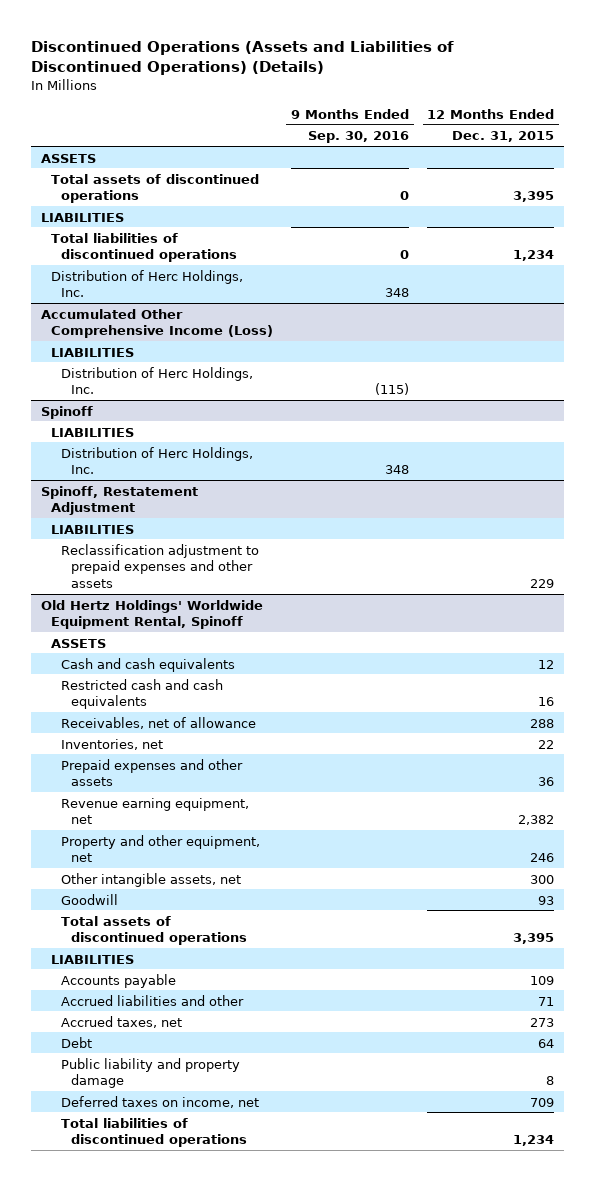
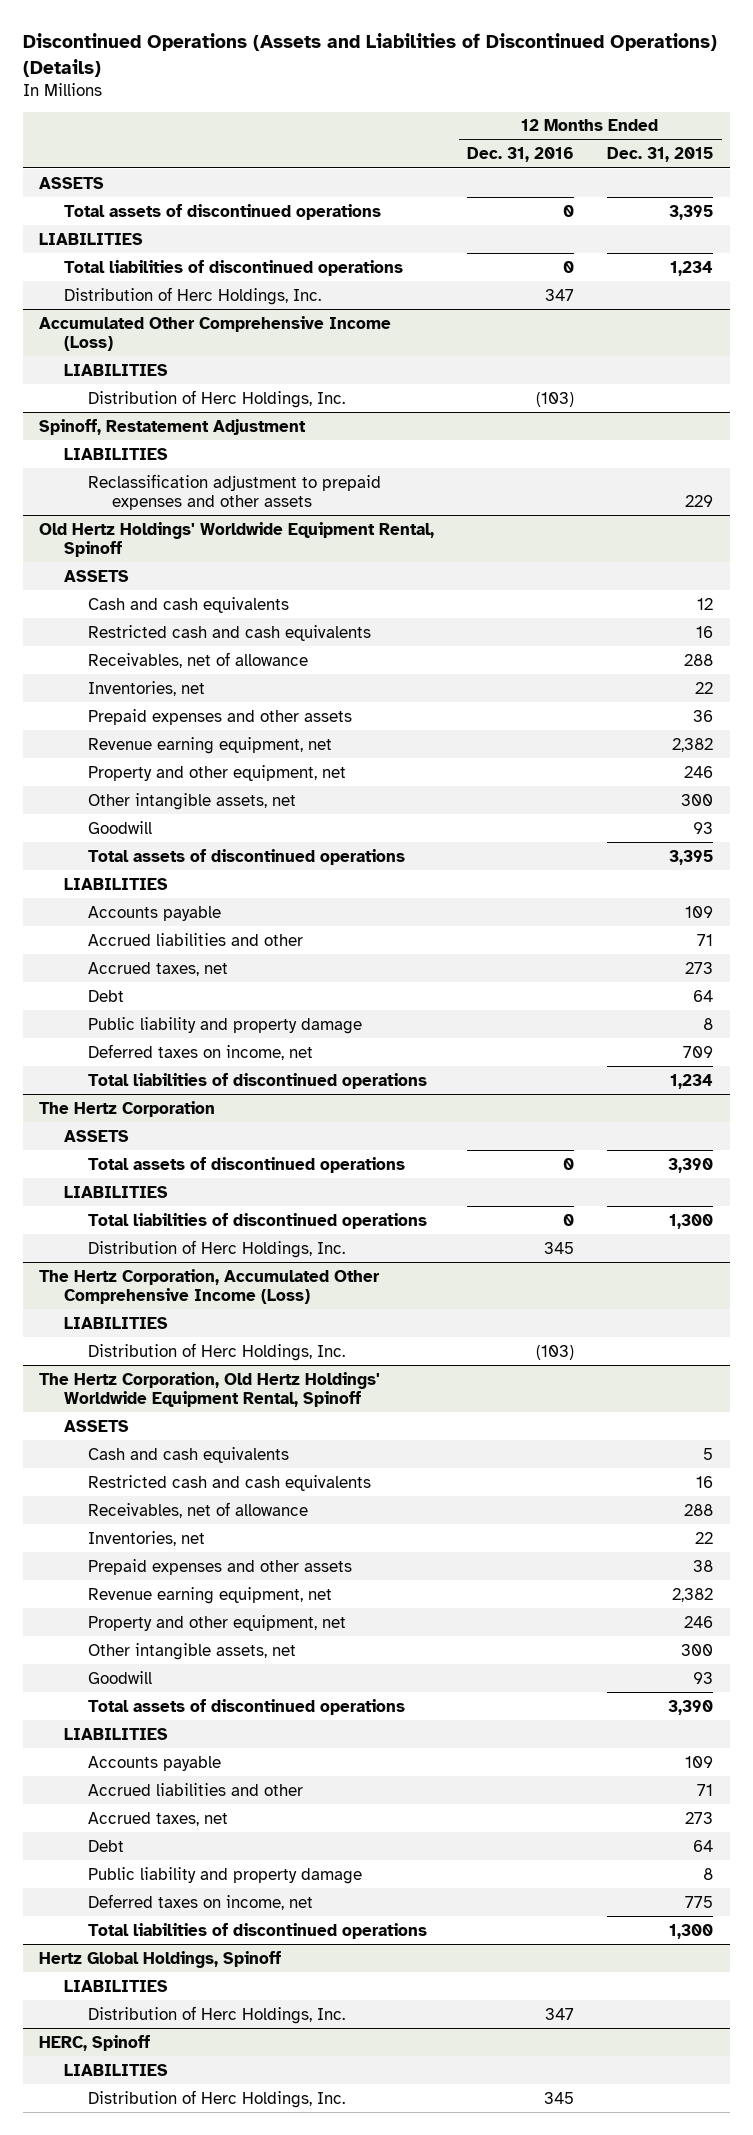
- | 9 Months Ended Sep. 30, 2016 | 12 Months Ended Dec. 31, 2015
+ | 12 Months Ended Dec. 31, 2016 | 12 Months Ended Dec. 31, 2015
- Spinoff
- LIABILITIES
- Distribution of Herc Holdings, Inc. | 348 |
+ The Hertz Corporation
+ ASSETS
+ Total assets of discontinued operations | 0 | 3,390
+ LIABILITIES
+ Total liabilities of discontinued operations | 0 | 1,300
+ Distribution of Herc Holdings, Inc. | 345 |
+ The Hertz Corporation, Accumulated Other Comprehensive Income (Loss)
+ LIABILITIES
+ Distribution of Herc Holdings, Inc. | (103) |
+ The Hertz Corporation, Old Hertz Holdings' Worldwide Equipment Rental, Spinoff
+ ASSETS
+ Cash and cash equivalents | | 5
+ Restricted cash and cash equivalents | | 16
+ Receivables, net of allowance | | 288
+ Inventories, net | | 22
+ Prepaid expenses and other assets | | 38
+ Revenue earning equipment, net | | 2,382
+ Property and other equipment, net | | 246
+ Other intangible assets, net | | 300
+ Goodwill | | 93
+ Total assets of discontinued operations | | 3,390
+ LIABILITIES
+ Accounts payable | | 109
+ Accrued liabilities and other | | 71
+ Accrued taxes, net | | 273
+ Debt | | 64
+ Public liability and property damage | | 8
+ Deferred taxes on income, net | | 775
+ Total liabilities of discontinued operations | | 1,300
+ Hertz Global Holdings, Spinoff
+ LIABILITIES
+ Distribution of Herc Holdings, Inc. | 347 |
+ HERC, Spinoff
+ LIABILITIES
+ Distribution of Herc Holdings, Inc. | 345 |

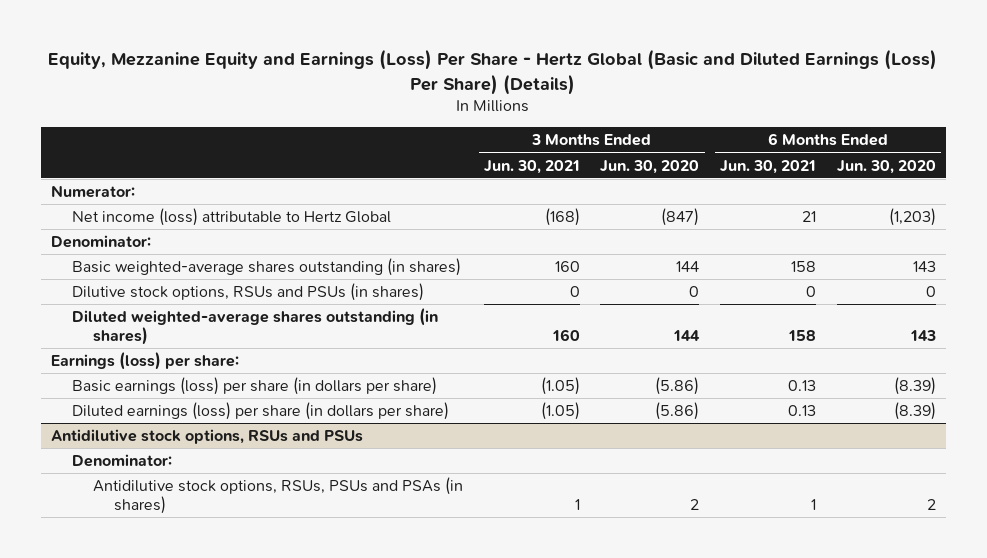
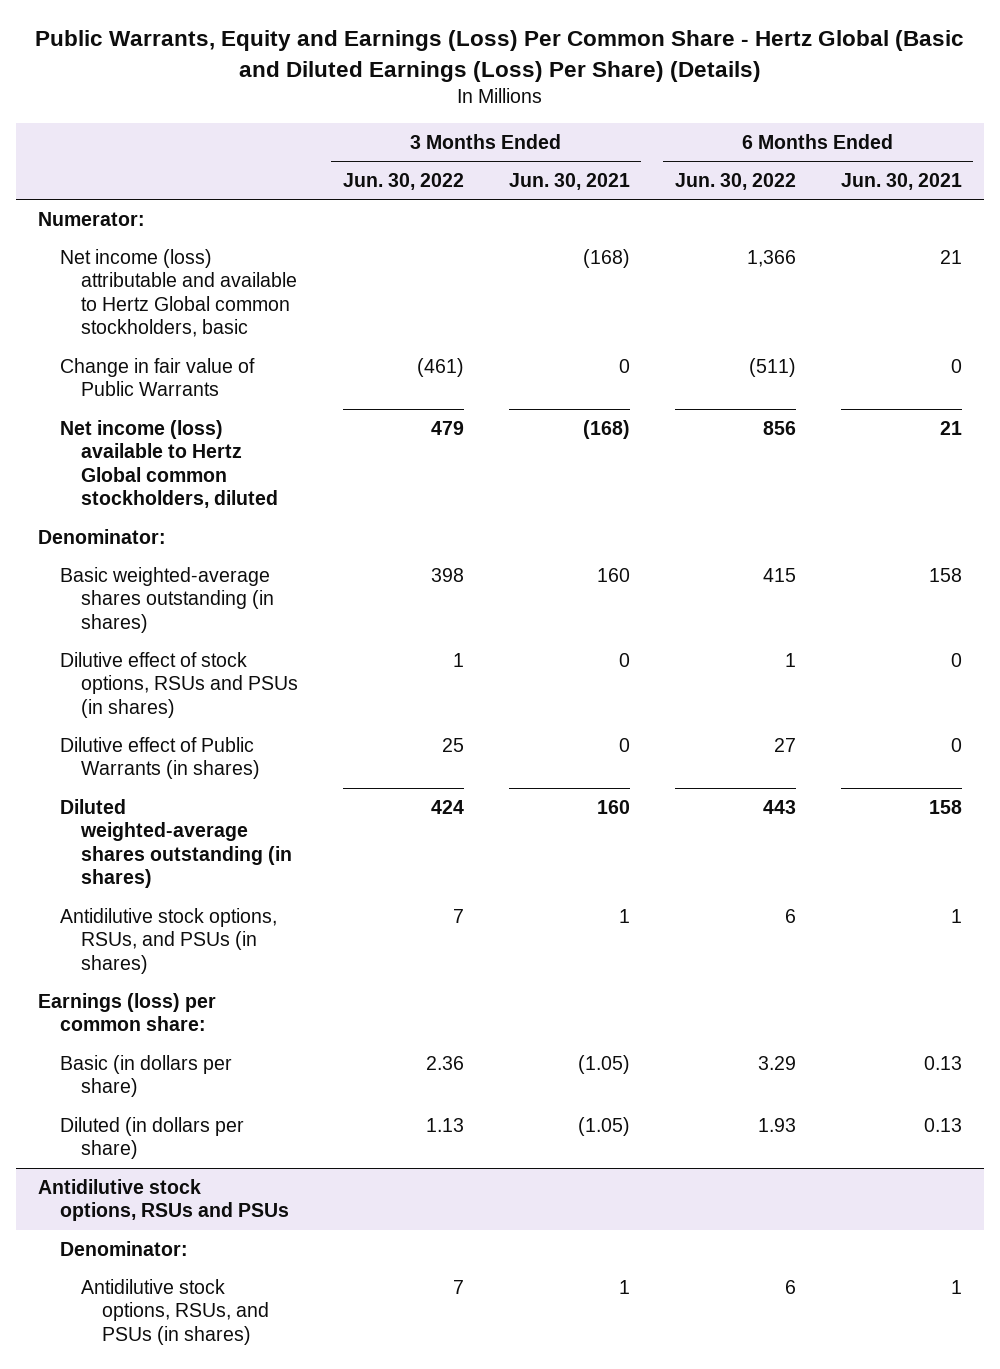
- Equity, Mezzanine Equity and Earnings (Loss) Per Share - Hertz Global (Basic and Diluted Earnings (Loss) Per Share) (Details)
+ Public Warrants, Equity and Earnings (Loss) Per Common Share - Hertz Global (Basic and Diluted Earnings (Loss) Per Share) (Details)
- | 3 Months Ended Jun. 30, 2021 | 3 Months Ended Jun. 30, 2020 | 6 Months Ended Jun. 30, 2021 | 6 Months Ended Jun. 30, 2020
+ | 3 Months Ended Jun. 30, 2022 | 3 Months Ended Jun. 30, 2021 | 6 Months Ended Jun. 30, 2022 | 6 Months Ended Jun. 30, 2021
- Net income (loss) attributable to Hertz Global | (168) | (847) | 21 | (1,203)
+ Net income (loss) attributable and available to Hertz Global common stockholders, basic | | (168) | 1,366 | 21
+ Change in fair value of Public Warrants | (461) | 0 | (511) | 0
+ Net income (loss) available to Hertz Global common stockholders, diluted | 479 | (168) | 856 | 21
- Dilutive stock options, RSUs and PSUs (in shares) | 0 | 0 | 0 | 0
+ Dilutive effect of stock options, RSUs and PSUs (in shares) | 1 | 0 | 1 | 0
+ Dilutive effect of Public Warrants (in shares) | 25 | 0 | 27 | 0
- Earnings (loss) per share:
- Basic earnings (loss) per share (in dollars per share) | (1.05) | (5.86) | 0.13 | (8.39)
- Diluted earnings (loss) per share (in dollars per share) | (1.05) | (5.86) | 0.13 | (8.39)
+ Antidilutive stock options, RSUs, and PSUs (in shares) | 7 | 1 | 6 | 1
+ Earnings (loss) per common share:
+ Basic (in dollars per share) | 2.36 | (1.05) | 3.29 | 0.13
+ Diluted (in dollars per share) | 1.13 | (1.05) | 1.93 | 0.13
@ Antidilutive stock options, RSUs and PSUs
- Antidilutive stock options, RSUs, PSUs and PSAs (in shares) | 1 | 2 | 1 | 2
+ Antidilutive stock options, RSUs, and PSUs (in shares) | 7 | 1 | 6 | 1

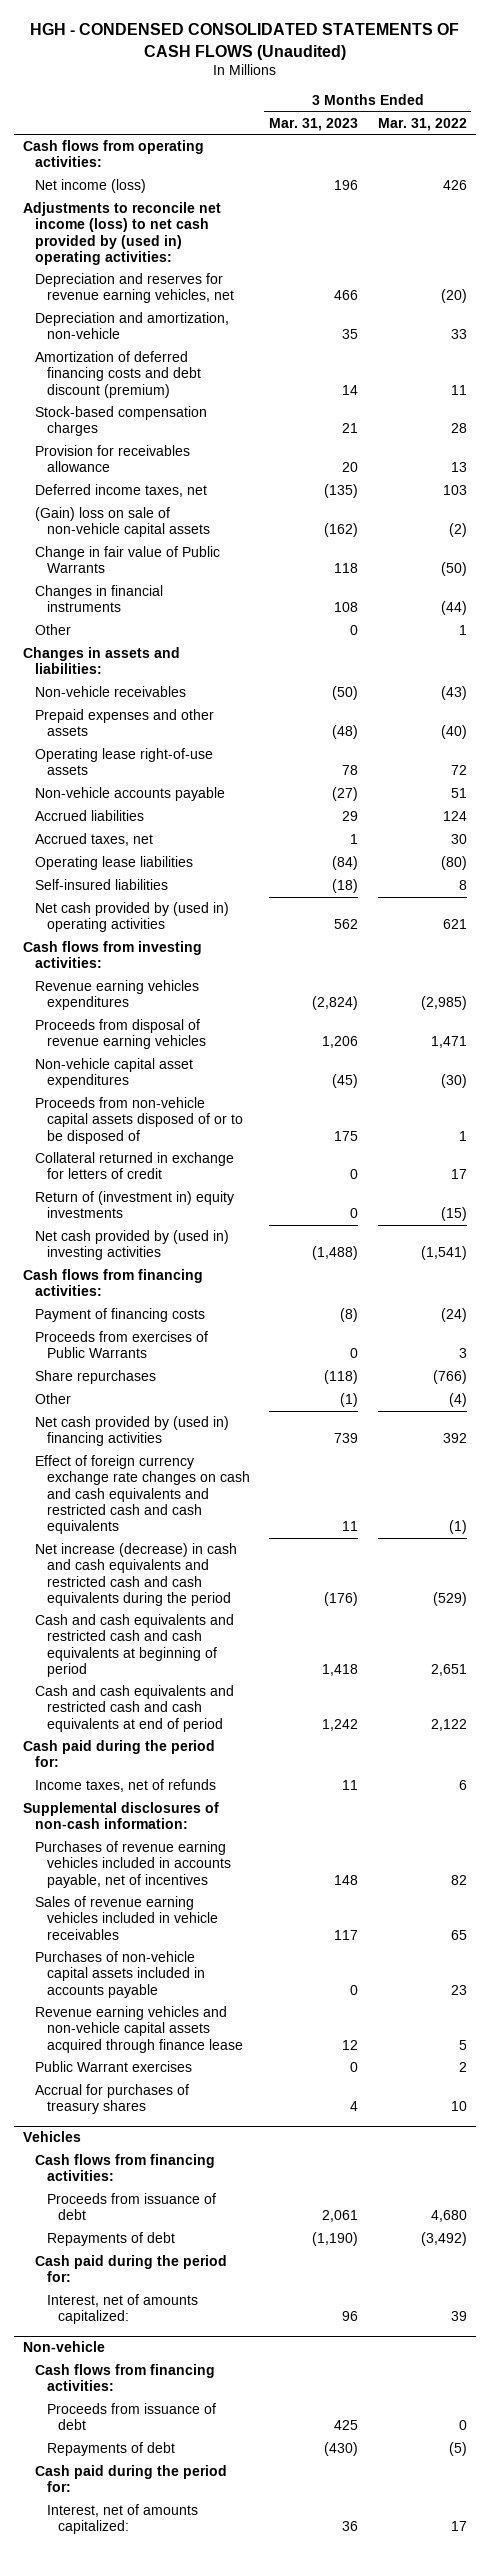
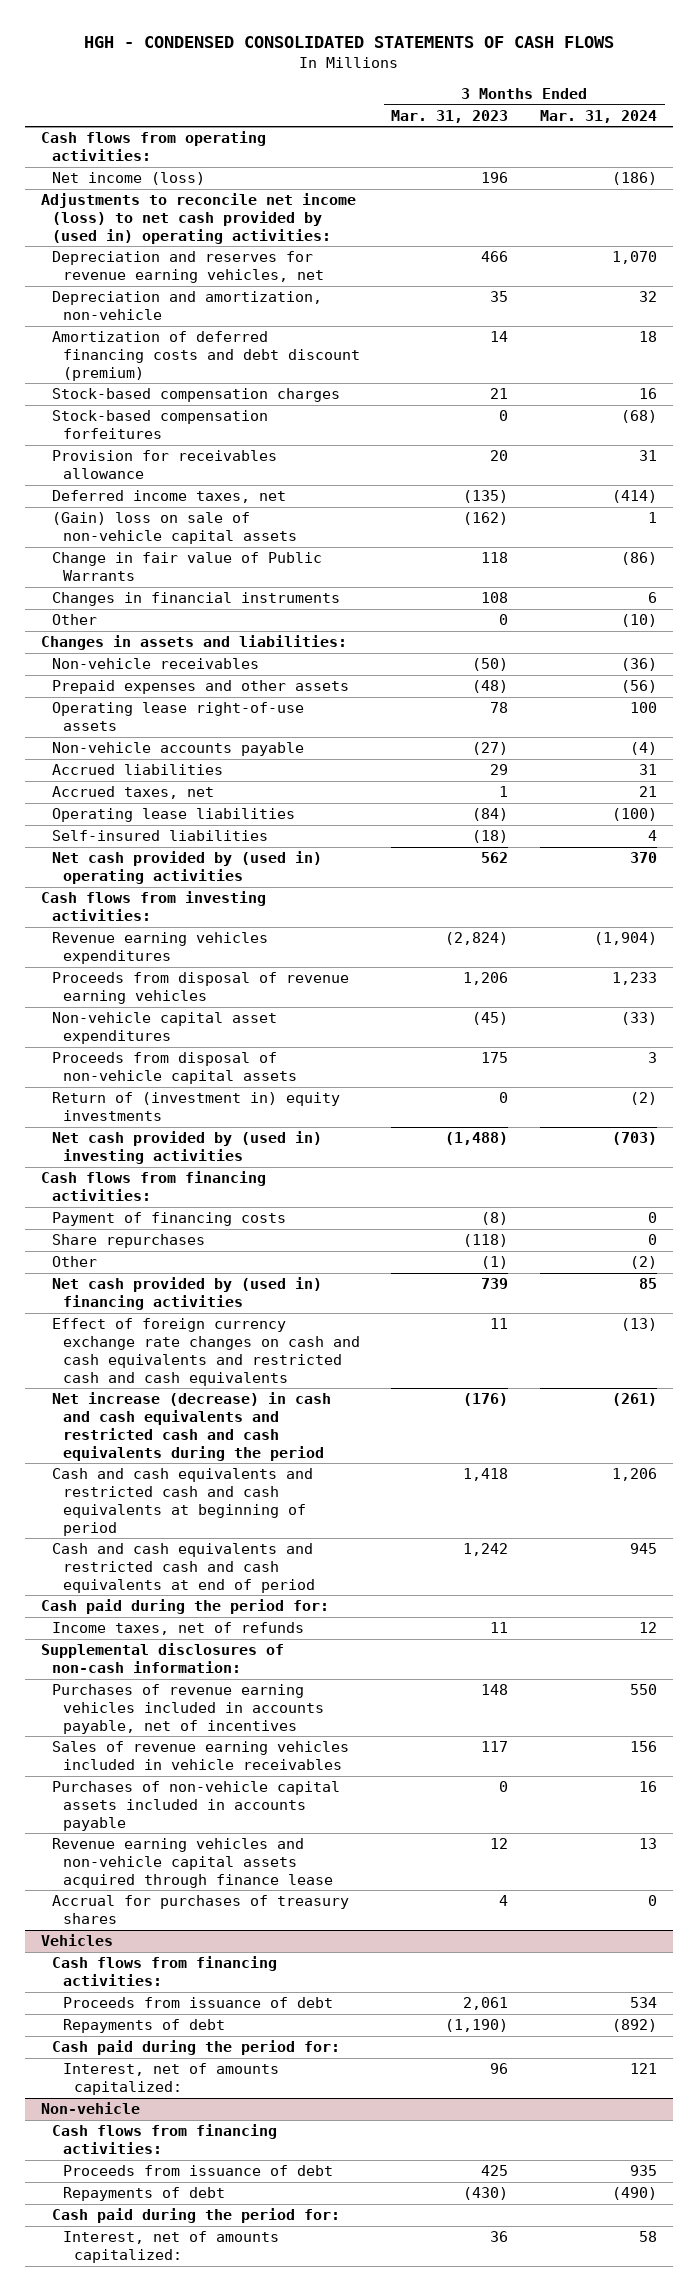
- HGH - CONDENSED CONSOLIDATED STATEMENTS OF CASH FLOWS (Unaudited)
+ HGH - CONDENSED CONSOLIDATED STATEMENTS OF CASH FLOWS
- | 3 Months Ended Mar. 31, 2023 | 3 Months Ended Mar. 31, 2022
+ | 3 Months Ended Mar. 31, 2023 | 3 Months Ended Mar. 31, 2024
+ Stock-based compensation forfeitures | 0 | (68)
- Proceeds from non-vehicle capital assets disposed of or to be disposed of | 175 | 1
- Collateral returned in exchange for letters of credit | 0 | 17
+ Proceeds from disposal of non-vehicle capital assets | 175 | 3
- Proceeds from exercises of Public Warrants | 0 | 3
- Public Warrant exercises | 0 | 2

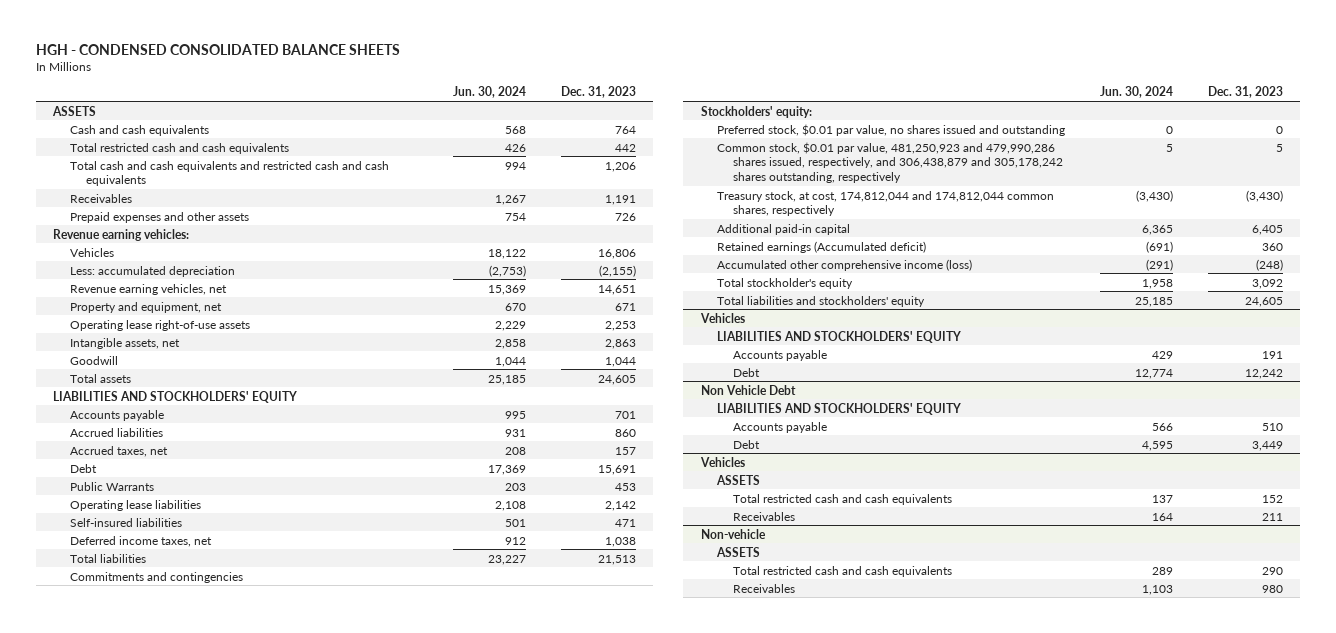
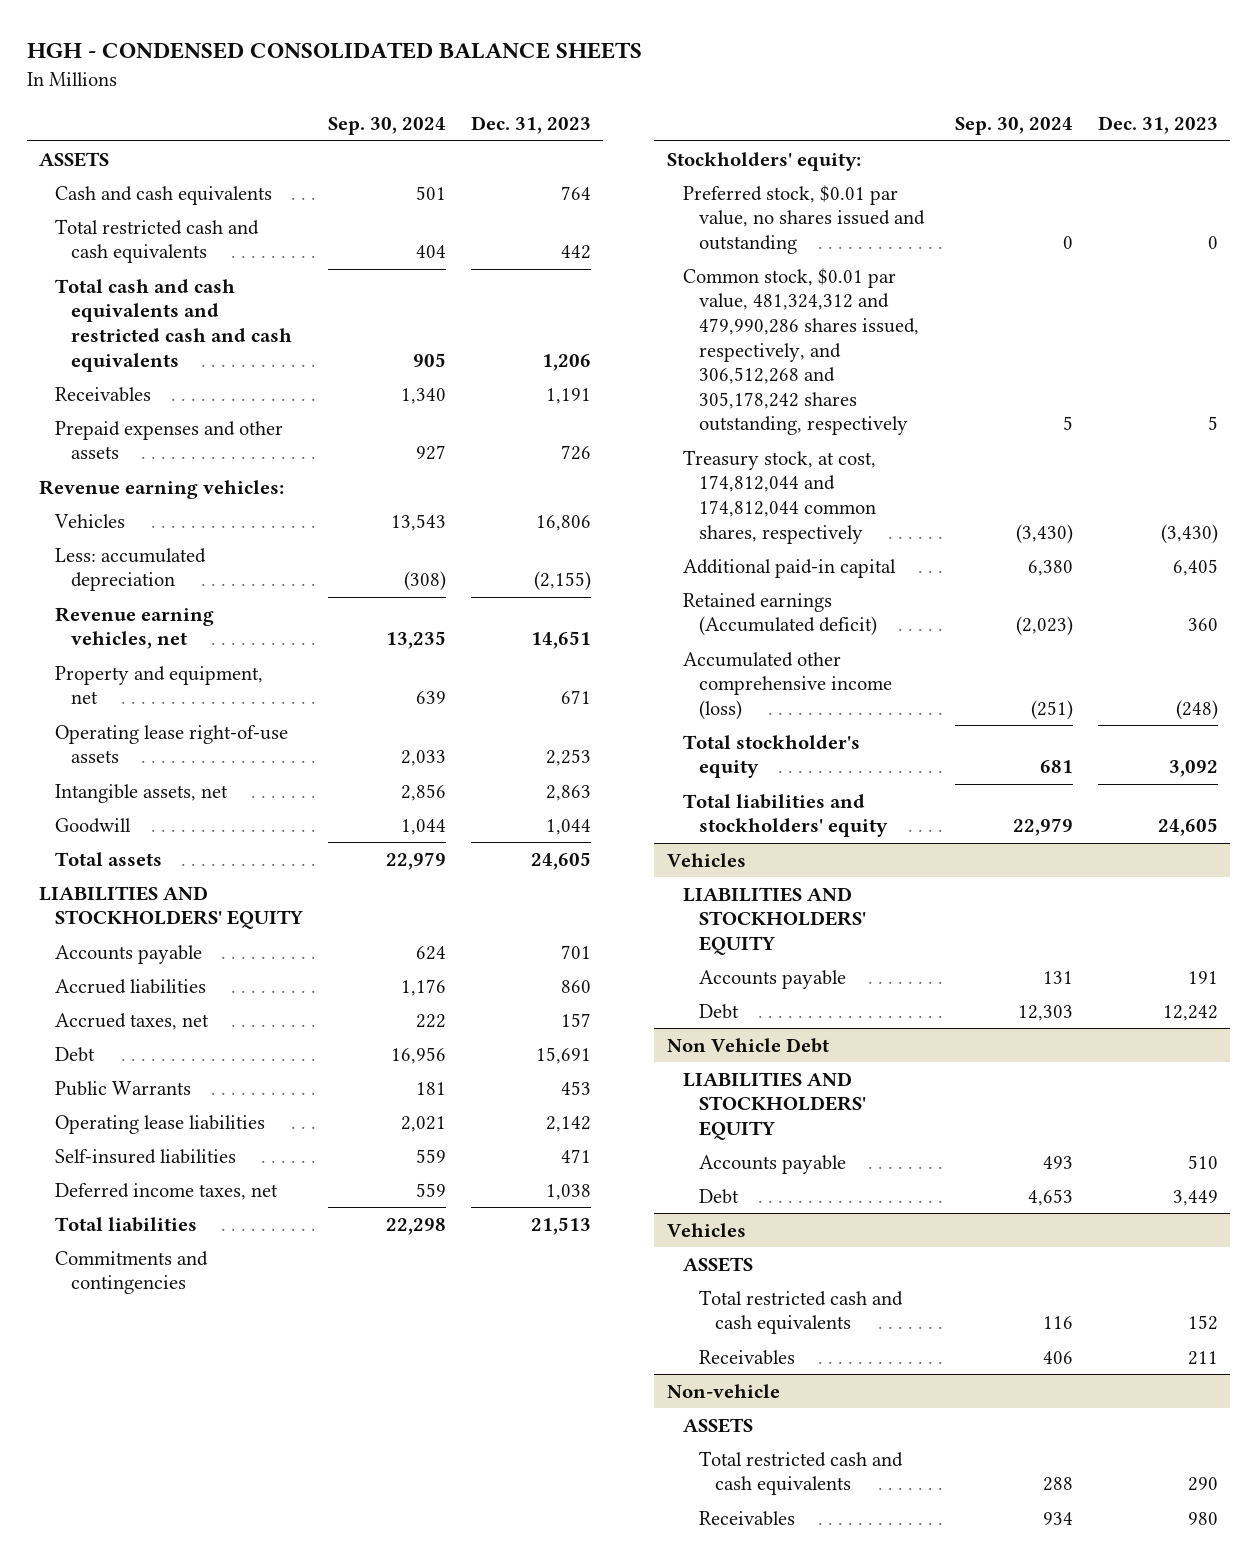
- | Jun. 30, 2024 | Dec. 31, 2023
+ | Sep. 30, 2024 | Dec. 31, 2023
- Common stock, $0.01 par value, 481,250,923 and 479,990,286 shares issued, respectively, and 306,438,879 and 305,178,242 shares outstanding, respectively | 5 | 5
+ Common stock, $0.01 par value, 481,324,312 and 479,990,286 shares issued, respectively, and 306,512,268 and 305,178,242 shares outstanding, respectively | 5 | 5

